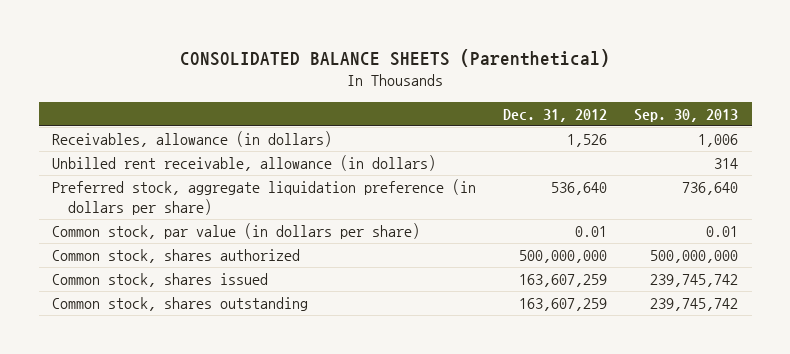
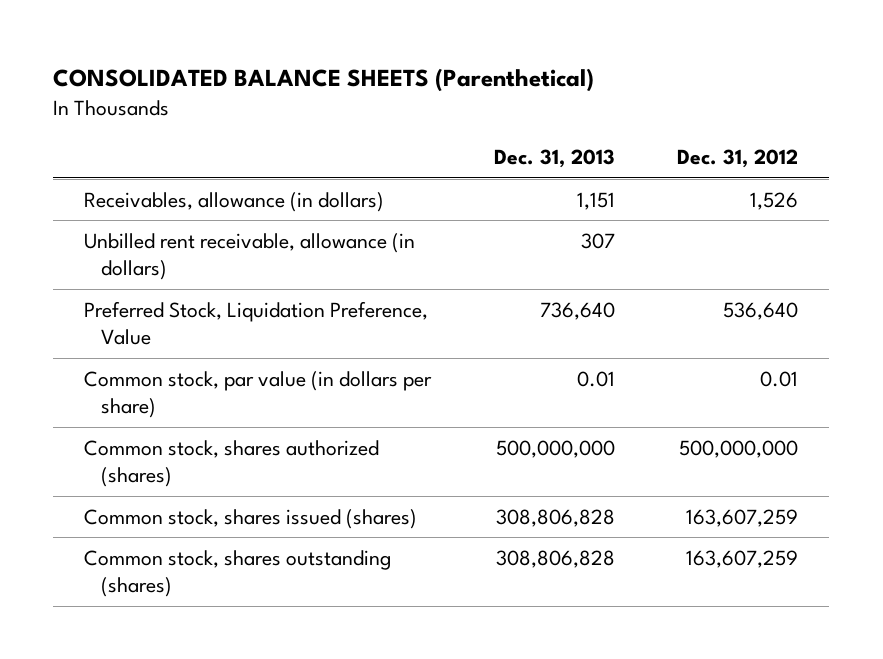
- | Dec. 31, 2012 | Sep. 30, 2013
+ | Dec. 31, 2013 | Dec. 31, 2012
- Preferred stock, aggregate liquidation preference (in dollars per share) | 536,640 | 736,640
+ Preferred Stock, Liquidation Preference, Value | 736,640 | 536,640
- Common stock, shares authorized | 500,000,000 | 500,000,000
- Common stock, shares issued | 163,607,259 | 239,745,742
- Common stock, shares outstanding | 163,607,259 | 239,745,742
+ Common stock, shares authorized (shares) | 500,000,000 | 500,000,000
+ Common stock, shares issued (shares) | 308,806,828 | 163,607,259
+ Common stock, shares outstanding (shares) | 308,806,828 | 163,607,259

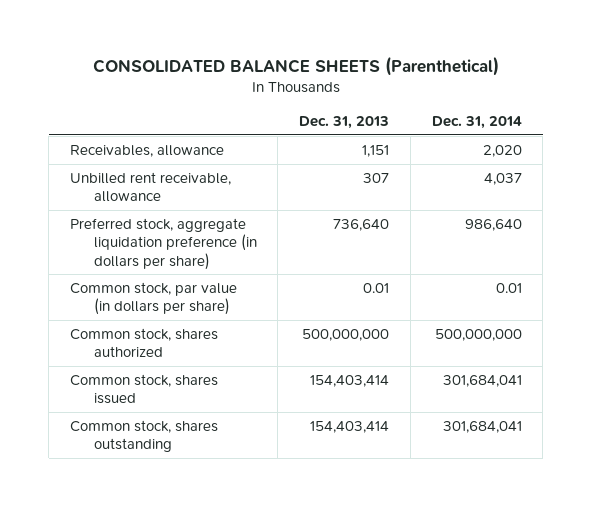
- | Dec. 31, 2013 | Dec. 31, 2012
+ | Dec. 31, 2013 | Dec. 31, 2014
- Receivables, allowance (in dollars) | 1,151 | 1,526
- Unbilled rent receivable, allowance (in dollars) | 307 |
- Preferred Stock, Liquidation Preference, Value | 736,640 | 536,640
+ Receivables, allowance | 1,151 | 2,020
+ Unbilled rent receivable, allowance | 307 | 4,037
+ Preferred stock, aggregate liquidation preference (in dollars per share) | 736,640 | 986,640
- Common stock, shares authorized (shares) | 500,000,000 | 500,000,000
- Common stock, shares issued (shares) | 308,806,828 | 163,607,259
- Common stock, shares outstanding (shares) | 308,806,828 | 163,607,259
+ Common stock, shares authorized | 500,000,000 | 500,000,000
+ Common stock, shares issued | 154,403,414 | 301,684,041
+ Common stock, shares outstanding | 154,403,414 | 301,684,041

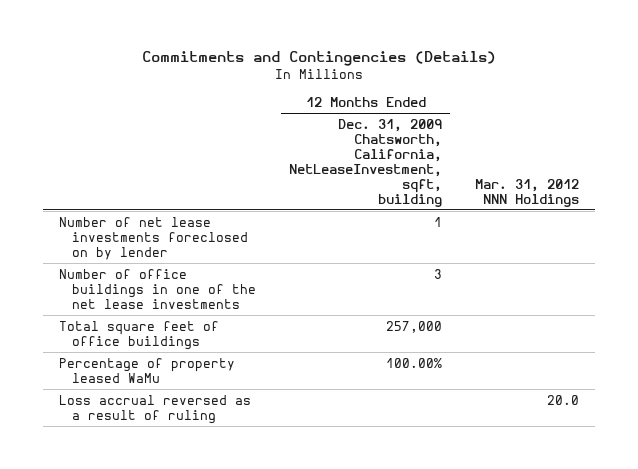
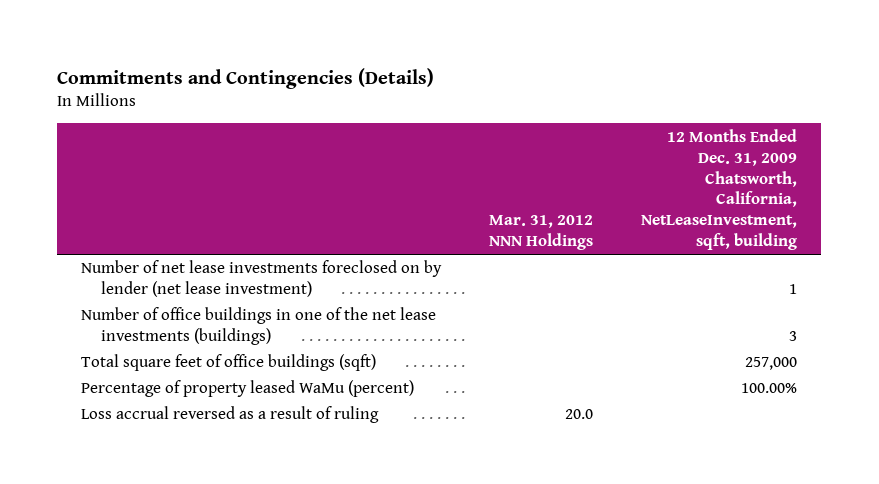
- | 12 Months Ended Dec. 31, 2009 Chatsworth, California, NetLeaseInvestment, sqft, building | Mar. 31, 2012 NNN Holdings
+ | Mar. 31, 2012 NNN Holdings | 12 Months Ended Dec. 31, 2009 Chatsworth, California, NetLeaseInvestment, sqft, building
- Number of net lease investments foreclosed on by lender | 1 |
- Number of office buildings in one of the net lease investments | 3 |
- Total square feet of office buildings | 257,000 |
- Percentage of property leased WaMu | 100.00% |
+ Number of net lease investments foreclosed on by lender (net lease investment) | | 1
+ Number of office buildings in one of the net lease investments (buildings) | | 3
+ Total square feet of office buildings (sqft) | | 257,000
+ Percentage of property leased WaMu (percent) | | 100.00%

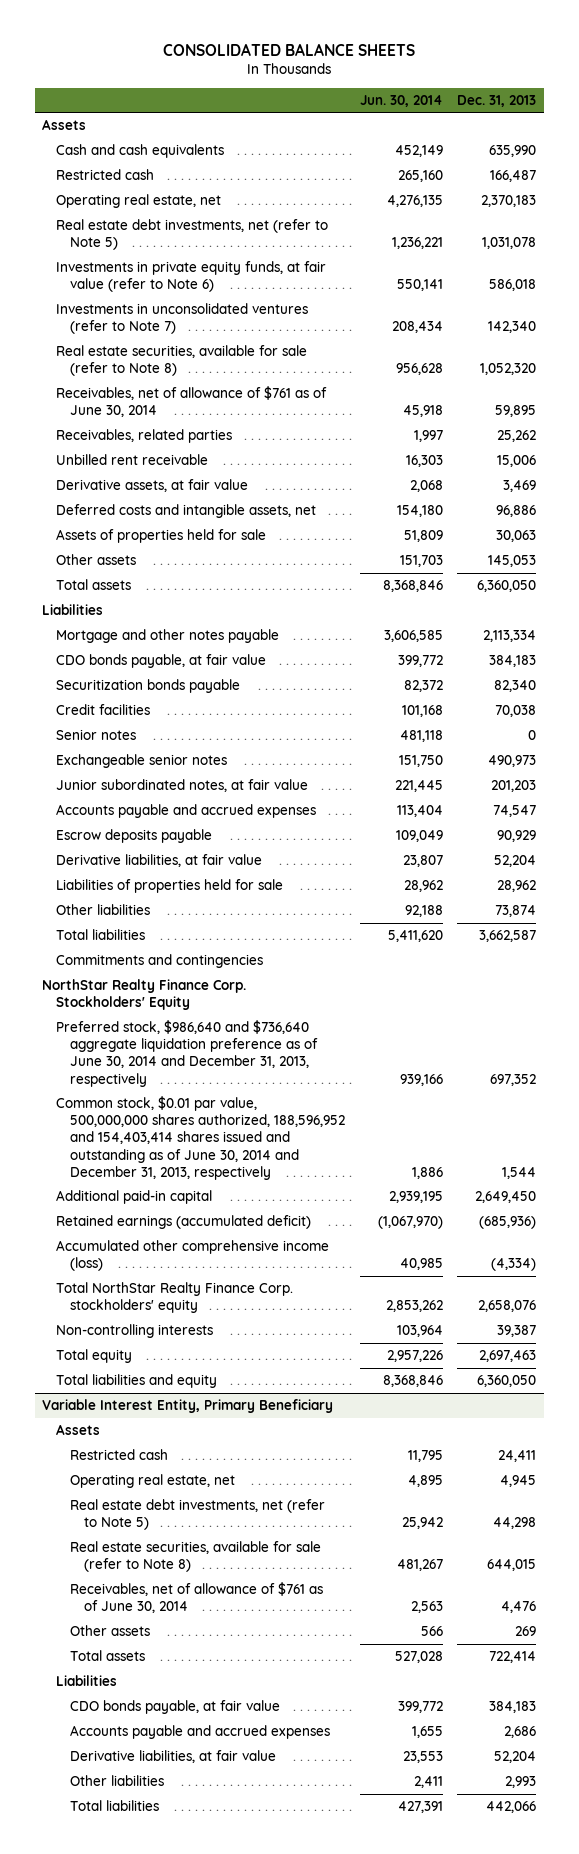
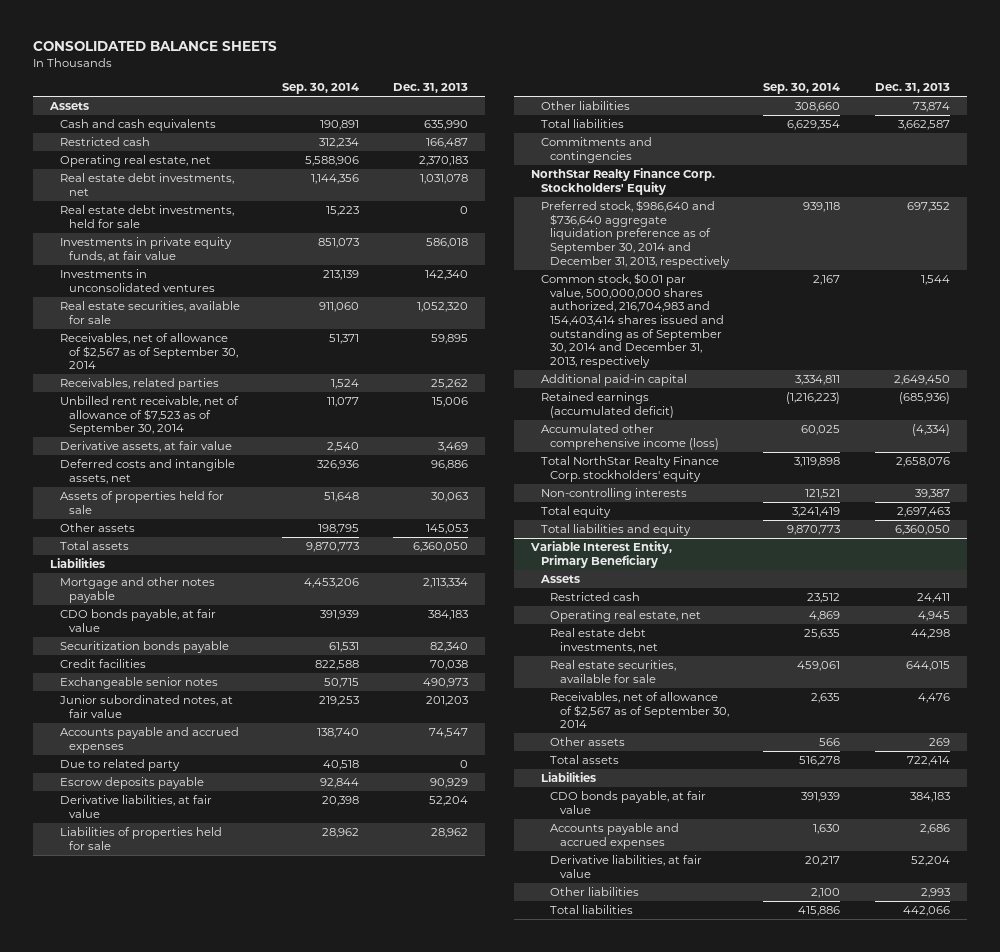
- | Jun. 30, 2014 | Dec. 31, 2013
+ | Sep. 30, 2014 | Dec. 31, 2013
- Real estate debt investments, net (refer to Note 5) | 1,236,221 | 1,031,078
- Investments in private equity funds, at fair value (refer to Note 6) | 550,141 | 586,018
- Investments in unconsolidated ventures (refer to Note 7) | 208,434 | 142,340
- Real estate securities, available for sale (refer to Note 8) | 956,628 | 1,052,320
- Receivables, net of allowance of $761 as of June 30, 2014 | 45,918 | 59,895
+ Real estate debt investments, net | 1,144,356 | 1,031,078
+ Real estate debt investments, held for sale | 15,223 | 0
+ Investments in private equity funds, at fair value | 851,073 | 586,018
+ Investments in unconsolidated ventures | 213,139 | 142,340
+ Real estate securities, available for sale | 911,060 | 1,052,320
+ Receivables, net of allowance of $2,567 as of September 30, 2014 | 51,371 | 59,895
- Unbilled rent receivable | 16,303 | 15,006
+ Unbilled rent receivable, net of allowance of $7,523 as of September 30, 2014 | 11,077 | 15,006
- Senior notes | 481,118 | 0
+ Due to related party | 40,518 | 0
- Preferred stock, $986,640 and $736,640 aggregate liquidation preference as of June 30, 2014 and December 31, 2013, respectively | 939,166 | 697,352
- Common stock, $0.01 par value, 500,000,000 shares authorized, 188,596,952 and 154,403,414 shares issued and outstanding as of June 30, 2014 and December 31, 2013, respectively | 1,886 | 1,544
+ Preferred stock, $986,640 and $736,640 aggregate liquidation preference as of September 30, 2014 and December 31, 2013, respectively | 939,118 | 697,352
+ Common stock, $0.01 par value, 500,000,000 shares authorized, 216,704,983 and 154,403,414 shares issued and outstanding as of September 30, 2014 and December 31, 2013, respectively | 2,167 | 1,544
@ Variable Interest Entity, Primary Beneficiary
- Real estate debt investments, net (refer to Note 5) | 25,942 | 44,298
- Real estate securities, available for sale (refer to Note 8) | 481,267 | 644,015
- Receivables, net of allowance of $761 as of June 30, 2014 | 2,563 | 4,476
+ Real estate debt investments, net | 25,635 | 44,298
+ Real estate securities, available for sale | 459,061 | 644,015
+ Receivables, net of allowance of $2,567 as of September 30, 2014 | 2,635 | 4,476

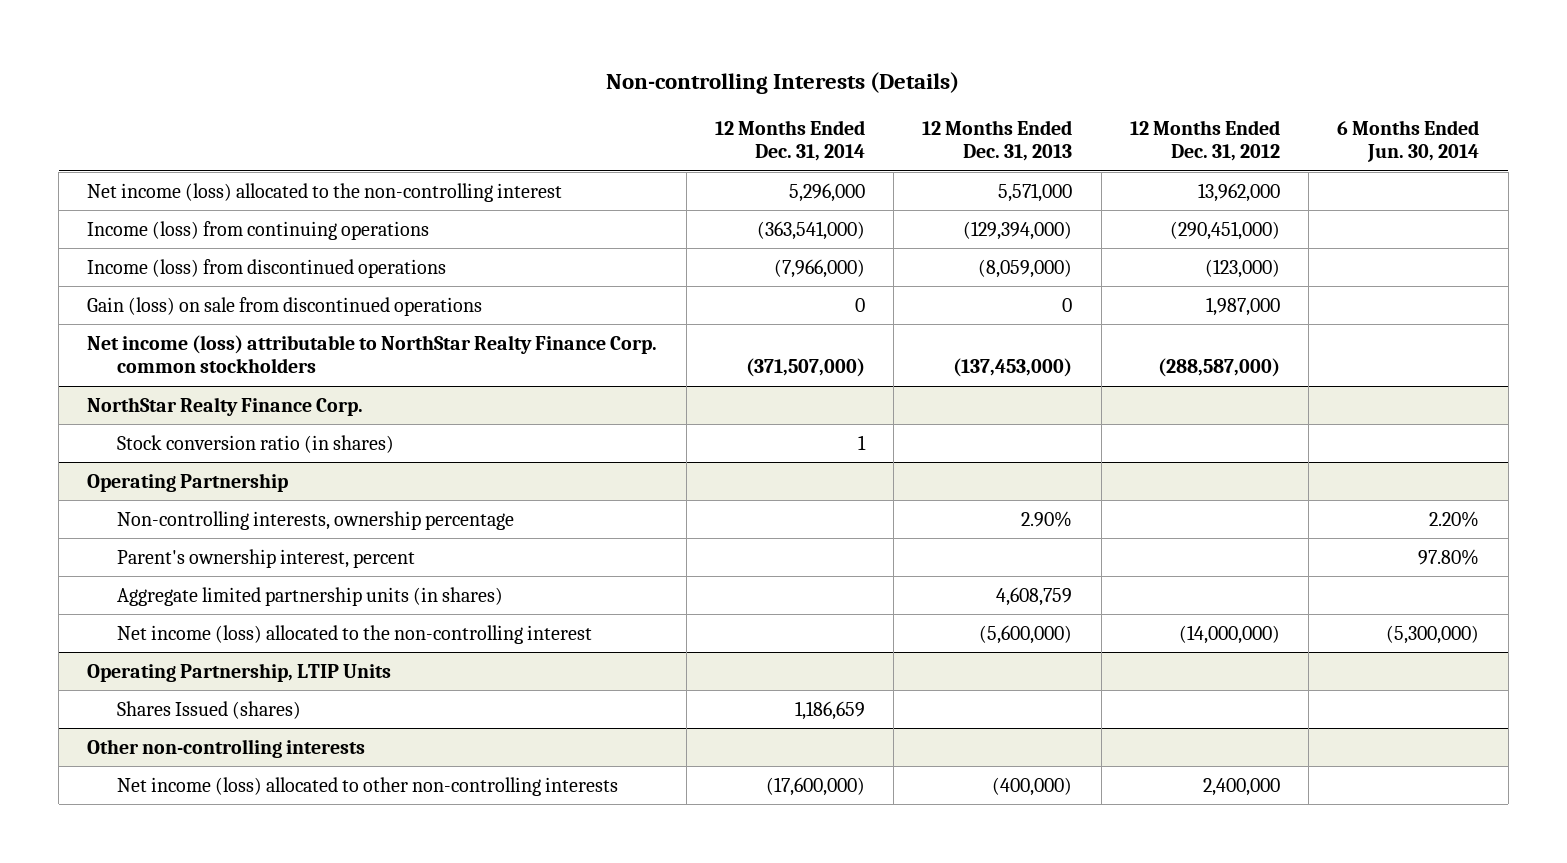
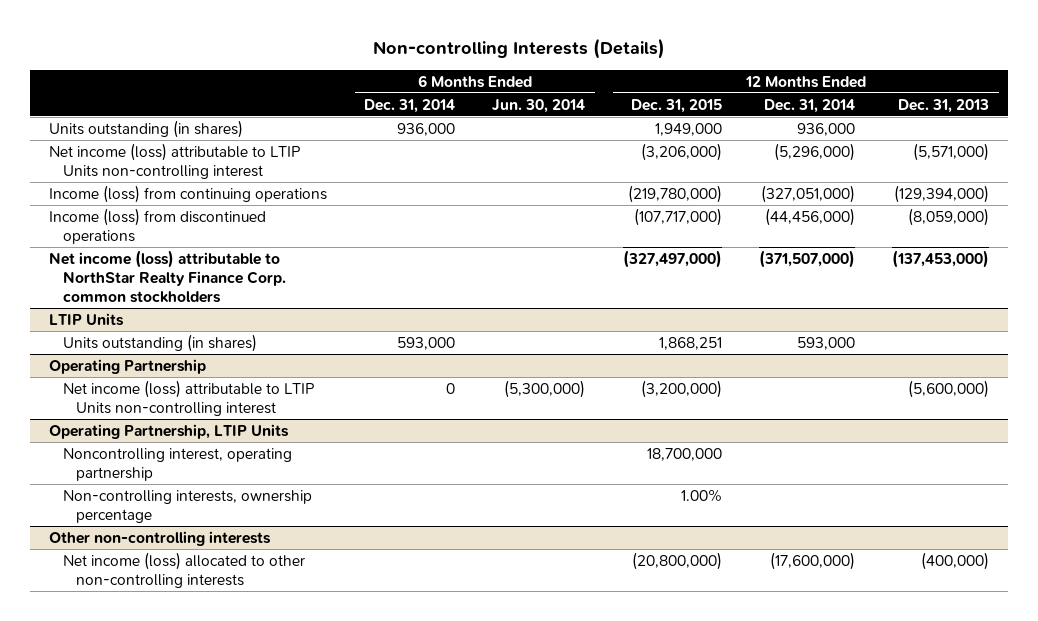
- | 12 Months Ended Dec. 31, 2014 | 12 Months Ended Dec. 31, 2013 | 12 Months Ended Dec. 31, 2012 | 6 Months Ended Jun. 30, 2014
+ | 6 Months Ended Dec. 31, 2014 | 6 Months Ended Jun. 30, 2014 | 12 Months Ended Dec. 31, 2015 | 12 Months Ended Dec. 31, 2014 | 12 Months Ended Dec. 31, 2013
- Net income (loss) allocated to the non-controlling interest | 5,296,000 | 5,571,000 | 13,962,000 |
- Income (loss) from continuing operations | (363,541,000) | (129,394,000) | (290,451,000) |
- Income (loss) from discontinued operations | (7,966,000) | (8,059,000) | (123,000) |
- Gain (loss) on sale from discontinued operations | 0 | 0 | 1,987,000 |
+ Units outstanding (in shares) | 936,000 | | 1,949,000 | 936,000 |
+ Net income (loss) attributable to LTIP Units non-controlling interest | | | (3,206,000) | (5,296,000) | (5,571,000)
+ Income (loss) from continuing operations | | | (219,780,000) | (327,051,000) | (129,394,000)
+ Income (loss) from discontinued operations | | | (107,717,000) | (44,456,000) | (8,059,000)
- NorthStar Realty Finance Corp.
- Stock conversion ratio (in shares) | 1 | | |
+ LTIP Units
+ Units outstanding (in shares) | 593,000 | | 1,868,251 | 593,000 |
@ Operating Partnership
- Non-controlling interests, ownership percentage | | 2.90% | | 2.20%
- Parent's ownership interest, percent | | | | 97.80%
- Aggregate limited partnership units (in shares) | | 4,608,759 | |
- Net income (loss) allocated to the non-controlling interest | | (5,600,000) | (14,000,000) | (5,300,000)
+ Net income (loss) attributable to LTIP Units non-controlling interest | 0 | (5,300,000) | (3,200,000) | | (5,600,000)
@ Operating Partnership, LTIP Units
- Shares Issued (shares) | 1,186,659 | | |
+ Noncontrolling interest, operating partnership | | | 18,700,000 | |
+ Non-controlling interests, ownership percentage | | | 1.00% | |

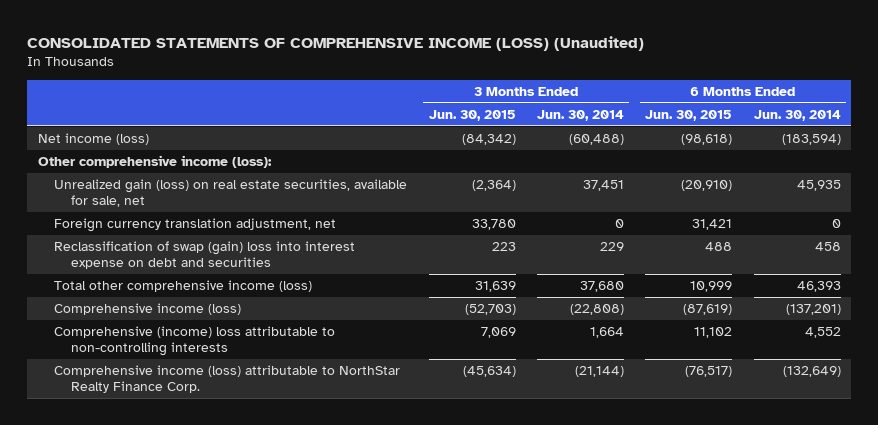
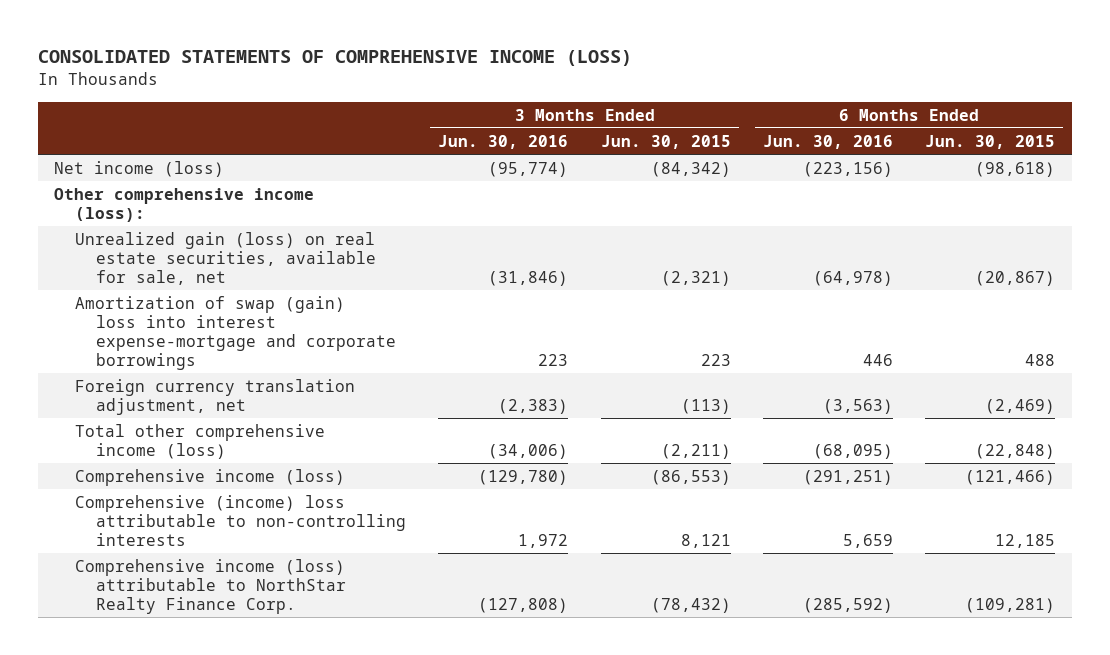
- CONSOLIDATED STATEMENTS OF COMPREHENSIVE INCOME (LOSS) (Unaudited)
+ CONSOLIDATED STATEMENTS OF COMPREHENSIVE INCOME (LOSS)
- | 3 Months Ended Jun. 30, 2015 | 3 Months Ended Jun. 30, 2014 | 6 Months Ended Jun. 30, 2015 | 6 Months Ended Jun. 30, 2014
+ | 3 Months Ended Jun. 30, 2016 | 3 Months Ended Jun. 30, 2015 | 6 Months Ended Jun. 30, 2016 | 6 Months Ended Jun. 30, 2015
- Unrealized gain (loss) on real estate securities, available for sale, net | (2,364) | 37,451 | (20,910) | 45,935
- Foreign currency translation adjustment, net | 33,780 | 0 | 31,421 | 0
- Reclassification of swap (gain) loss into interest expense on debt and securities | 223 | 229 | 488 | 458
- Total other comprehensive income (loss) | 31,639 | 37,680 | 10,999 | 46,393
- Comprehensive income (loss) | (52,703) | (22,808) | (87,619) | (137,201)
- Comprehensive (income) loss attributable to non-controlling interests | 7,069 | 1,664 | 11,102 | 4,552
- Comprehensive income (loss) attributable to NorthStar Realty Finance Corp. | (45,634) | (21,144) | (76,517) | (132,649)
+ Unrealized gain (loss) on real estate securities, available for sale, net | (31,846) | (2,321) | (64,978) | (20,867)
+ Amortization of swap (gain) loss into interest expense-mortgage and corporate borrowings | 223 | 223 | 446 | 488
+ Foreign currency translation adjustment, net | (2,383) | (113) | (3,563) | (2,469)
+ Total other comprehensive income (loss) | (34,006) | (2,211) | (68,095) | (22,848)
+ Comprehensive income (loss) | (129,780) | (86,553) | (291,251) | (121,466)
+ Comprehensive (income) loss attributable to non-controlling interests | 1,972 | 8,121 | 5,659 | 12,185
+ Comprehensive income (loss) attributable to NorthStar Realty Finance Corp. | (127,808) | (78,432) | (285,592) | (109,281)

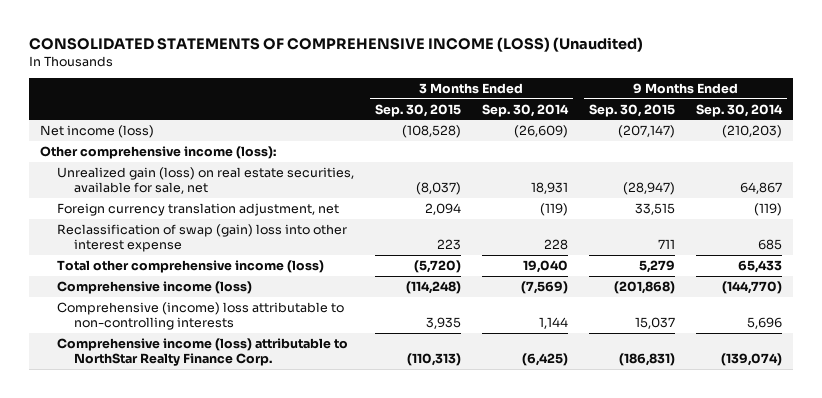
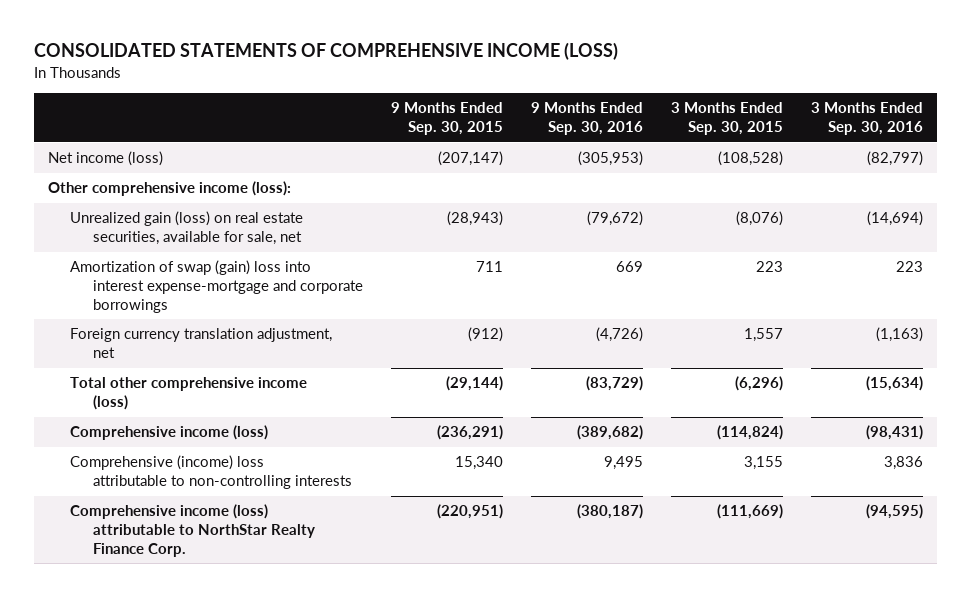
- CONSOLIDATED STATEMENTS OF COMPREHENSIVE INCOME (LOSS) (Unaudited)
+ CONSOLIDATED STATEMENTS OF COMPREHENSIVE INCOME (LOSS)
- | 3 Months Ended Sep. 30, 2015 | 3 Months Ended Sep. 30, 2014 | 9 Months Ended Sep. 30, 2015 | 9 Months Ended Sep. 30, 2014
+ | 9 Months Ended Sep. 30, 2015 | 9 Months Ended Sep. 30, 2016 | 3 Months Ended Sep. 30, 2015 | 3 Months Ended Sep. 30, 2016
- Unrealized gain (loss) on real estate securities, available for sale, net | (8,037) | 18,931 | (28,947) | 64,867
- Foreign currency translation adjustment, net | 2,094 | (119) | 33,515 | (119)
- Reclassification of swap (gain) loss into other interest expense | 223 | 228 | 711 | 685
- Total other comprehensive income (loss) | (5,720) | 19,040 | 5,279 | 65,433
- Comprehensive income (loss) | (114,248) | (7,569) | (201,868) | (144,770)
- Comprehensive (income) loss attributable to non-controlling interests | 3,935 | 1,144 | 15,037 | 5,696
- Comprehensive income (loss) attributable to NorthStar Realty Finance Corp. | (110,313) | (6,425) | (186,831) | (139,074)
+ Unrealized gain (loss) on real estate securities, available for sale, net | (28,943) | (79,672) | (8,076) | (14,694)
+ Amortization of swap (gain) loss into interest expense-mortgage and corporate borrowings | 711 | 669 | 223 | 223
+ Foreign currency translation adjustment, net | (912) | (4,726) | 1,557 | (1,163)
+ Total other comprehensive income (loss) | (29,144) | (83,729) | (6,296) | (15,634)
+ Comprehensive income (loss) | (236,291) | (389,682) | (114,824) | (98,431)
+ Comprehensive (income) loss attributable to non-controlling interests | 15,340 | 9,495 | 3,155 | 3,836
+ Comprehensive income (loss) attributable to NorthStar Realty Finance Corp. | (220,951) | (380,187) | (111,669) | (94,595)

